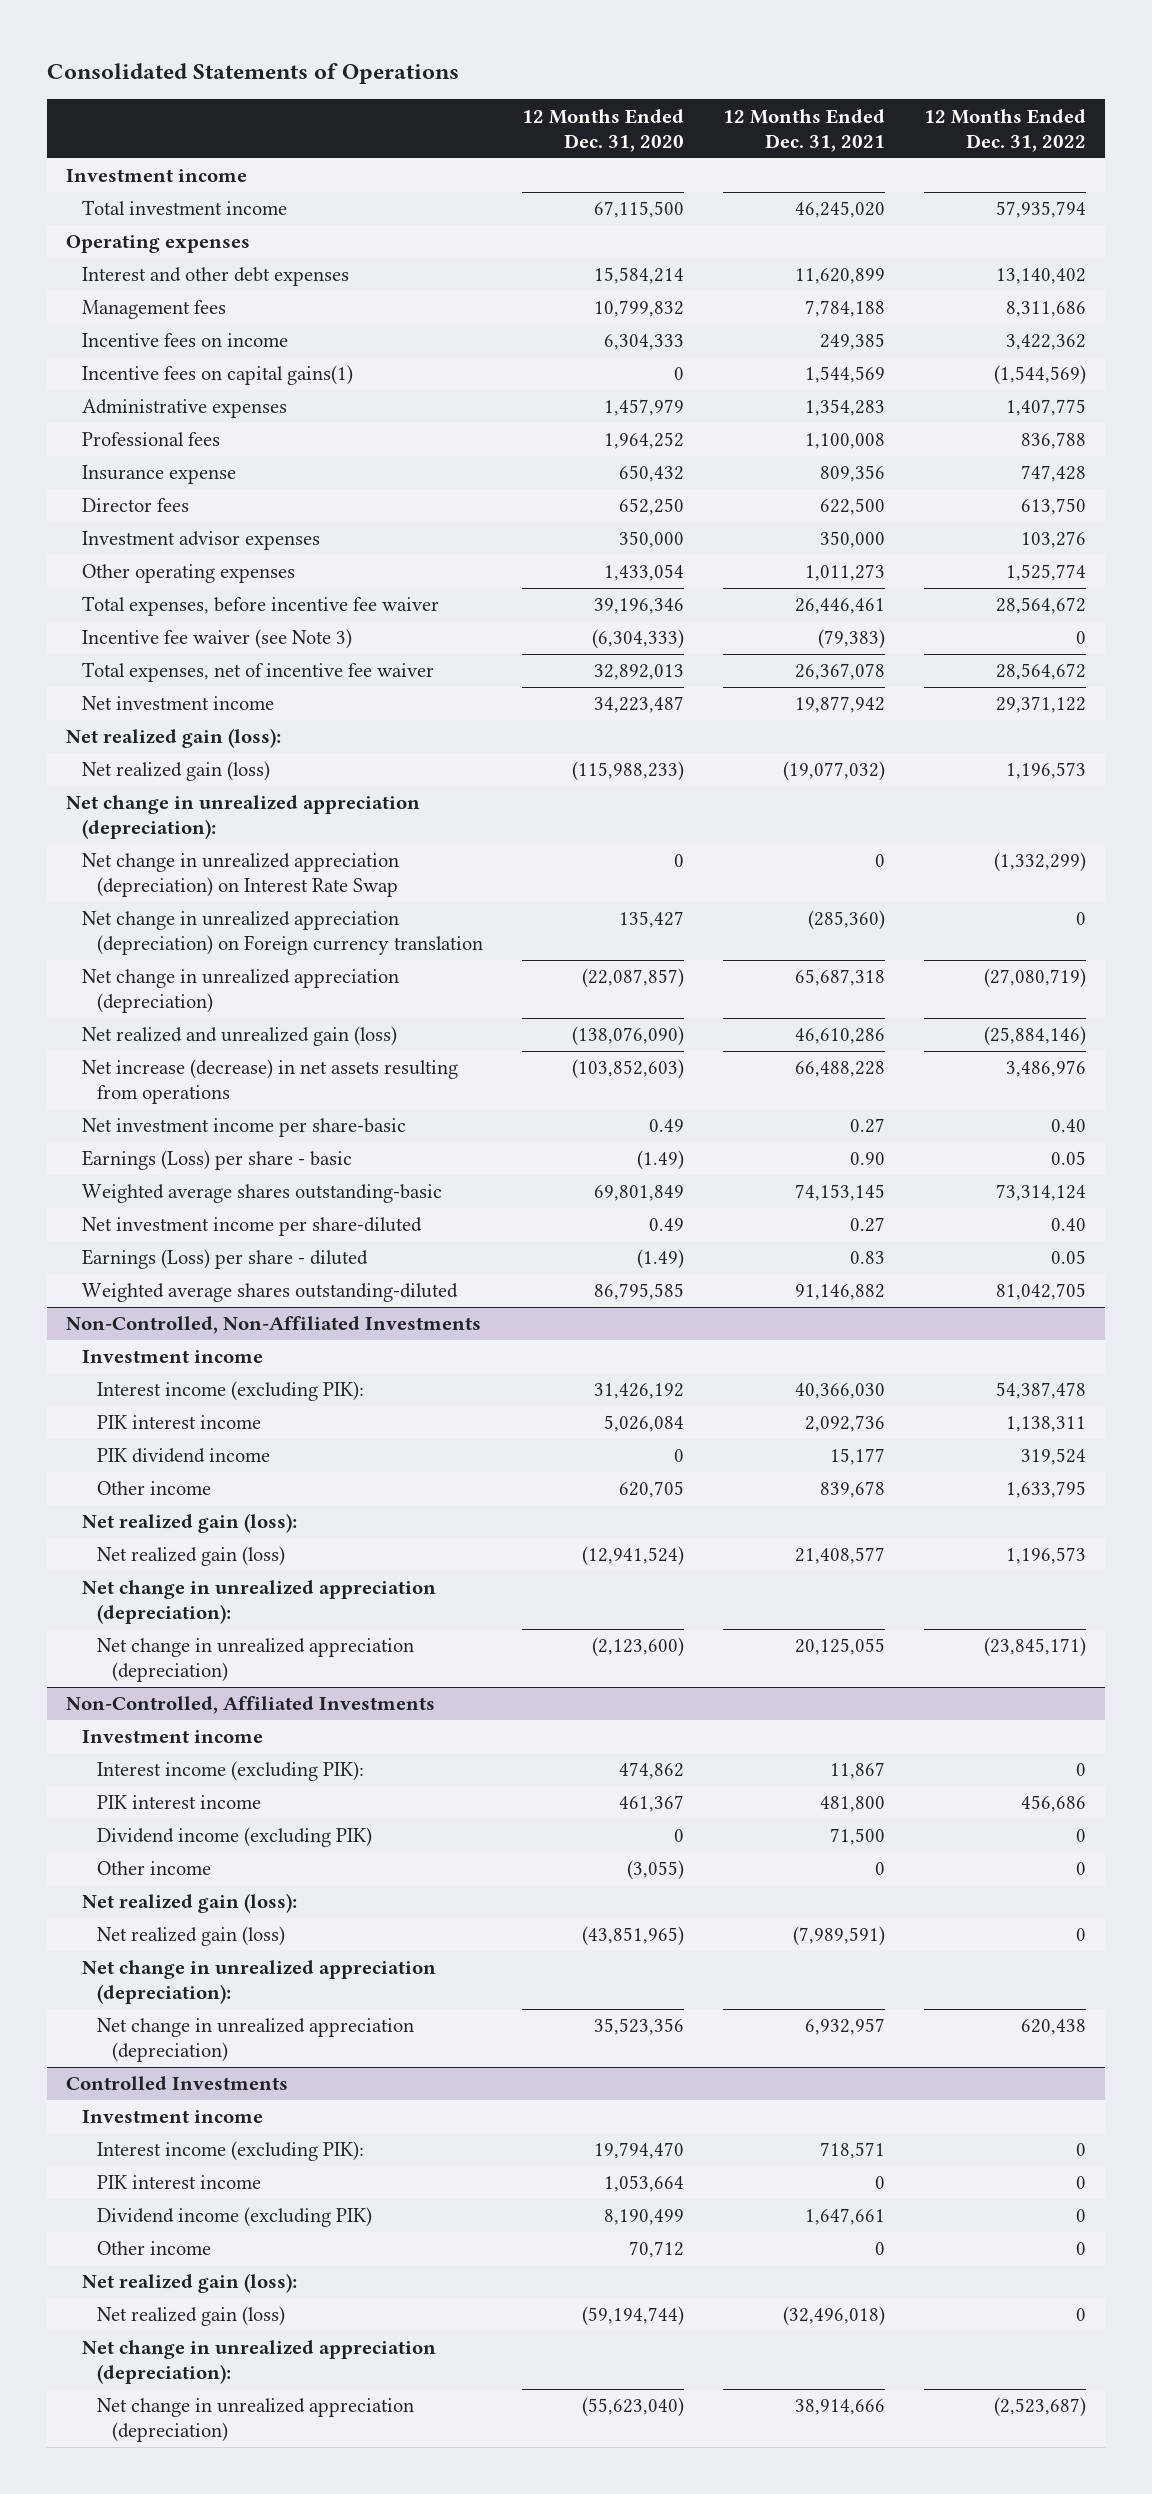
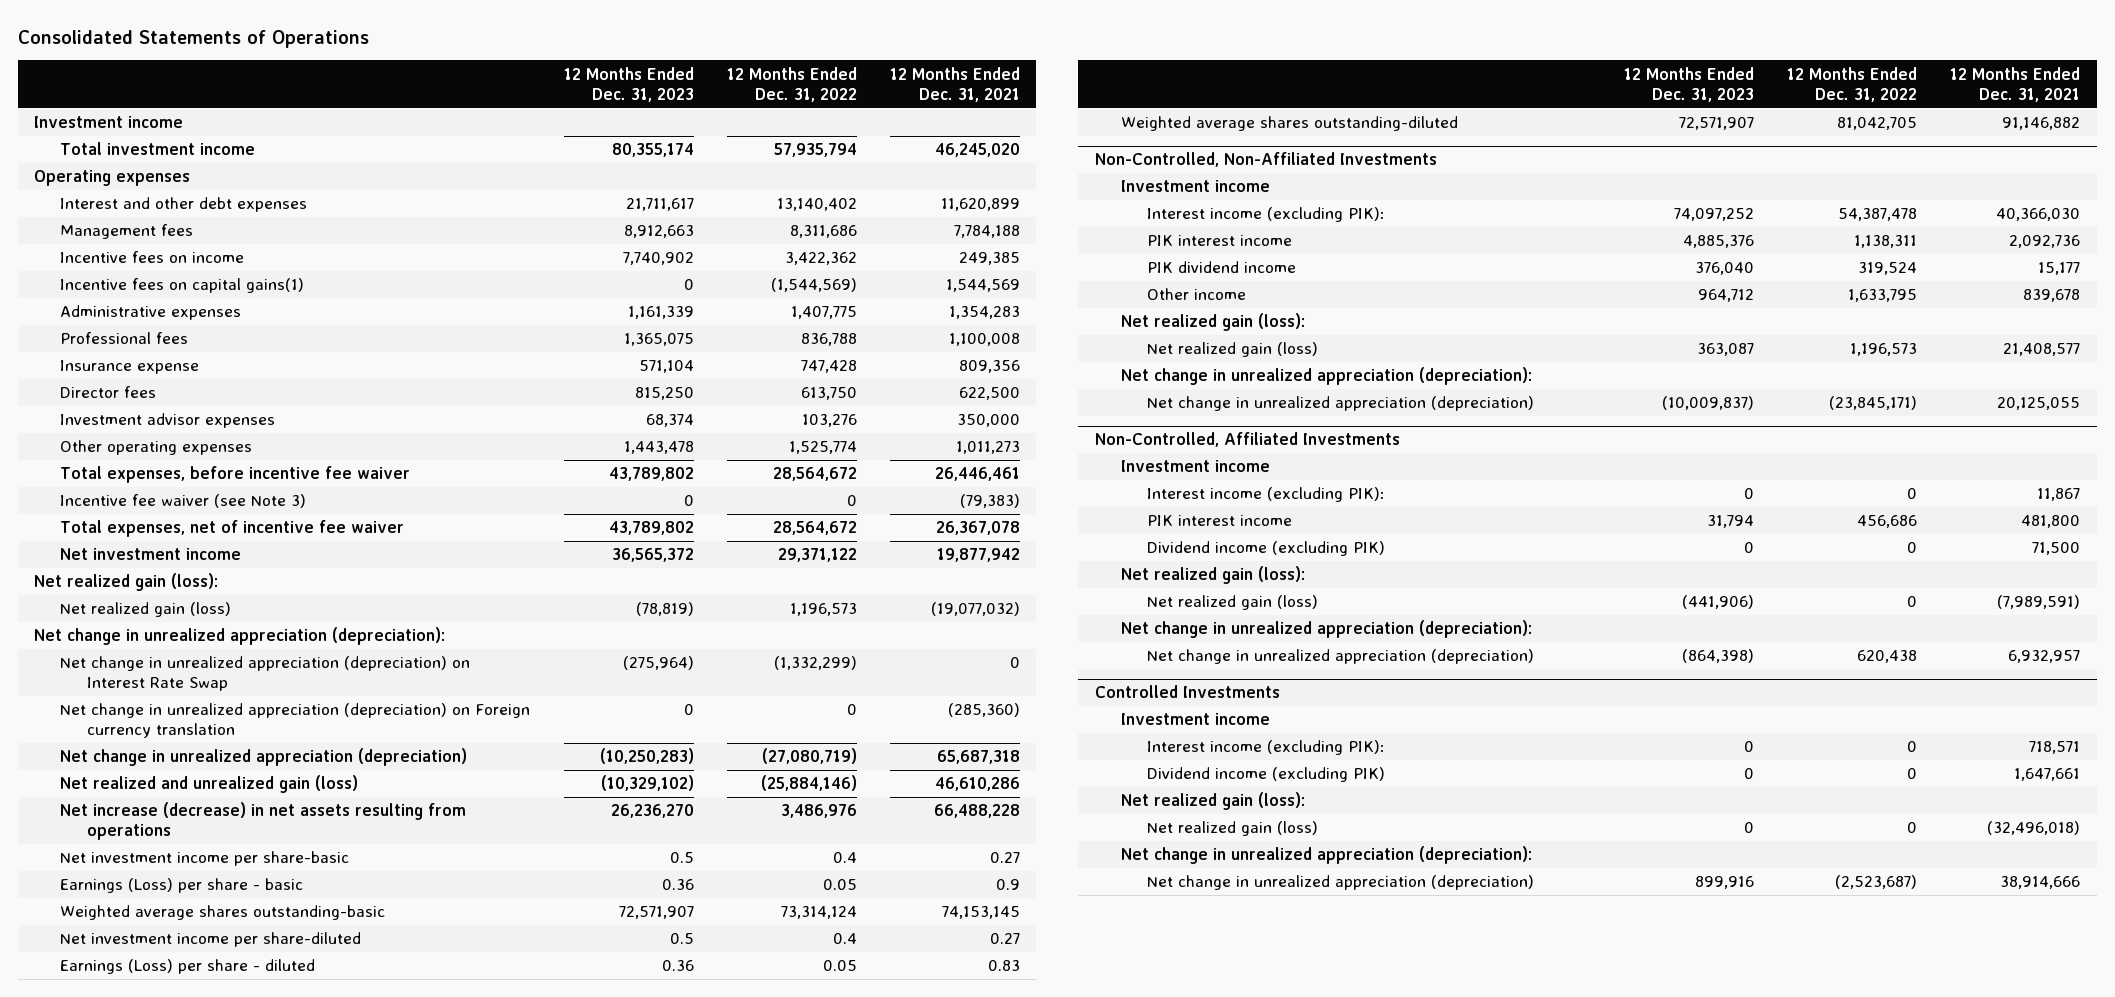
- | 12 Months Ended Dec. 31, 2020 | 12 Months Ended Dec. 31, 2021 | 12 Months Ended Dec. 31, 2022
+ | 12 Months Ended Dec. 31, 2023 | 12 Months Ended Dec. 31, 2022 | 12 Months Ended Dec. 31, 2021
- Net investment income per share-basic | 0.49 | 0.27 | 0.40
- Earnings (Loss) per share - basic | (1.49) | 0.90 | 0.05
+ Net investment income per share-basic | 0.5 | 0.4 | 0.27
+ Earnings (Loss) per share - basic | 0.36 | 0.05 | 0.9
- Net investment income per share-diluted | 0.49 | 0.27 | 0.40
+ Net investment income per share-diluted | 0.5 | 0.4 | 0.27
@ Non-Controlled, Affiliated Investments
- Other income | (3,055) | 0 | 0
@ Controlled Investments
- PIK interest income | 1,053,664 | 0 | 0
- Other income | 70,712 | 0 | 0

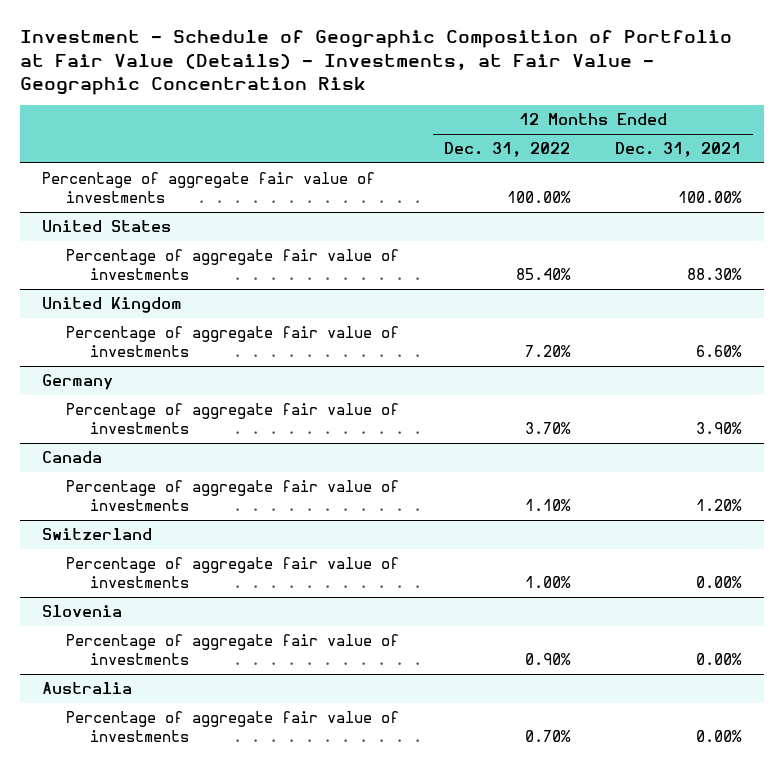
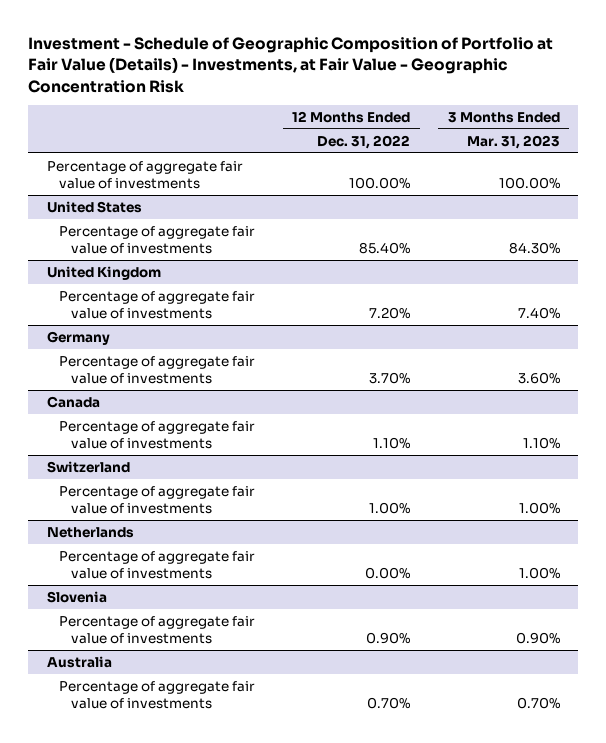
- | 12 Months Ended Dec. 31, 2022 | 12 Months Ended Dec. 31, 2021
+ | 12 Months Ended Dec. 31, 2022 | 3 Months Ended Mar. 31, 2023
+ Netherlands
+ Percentage of aggregate fair value of investments | 0.00% | 1.00%

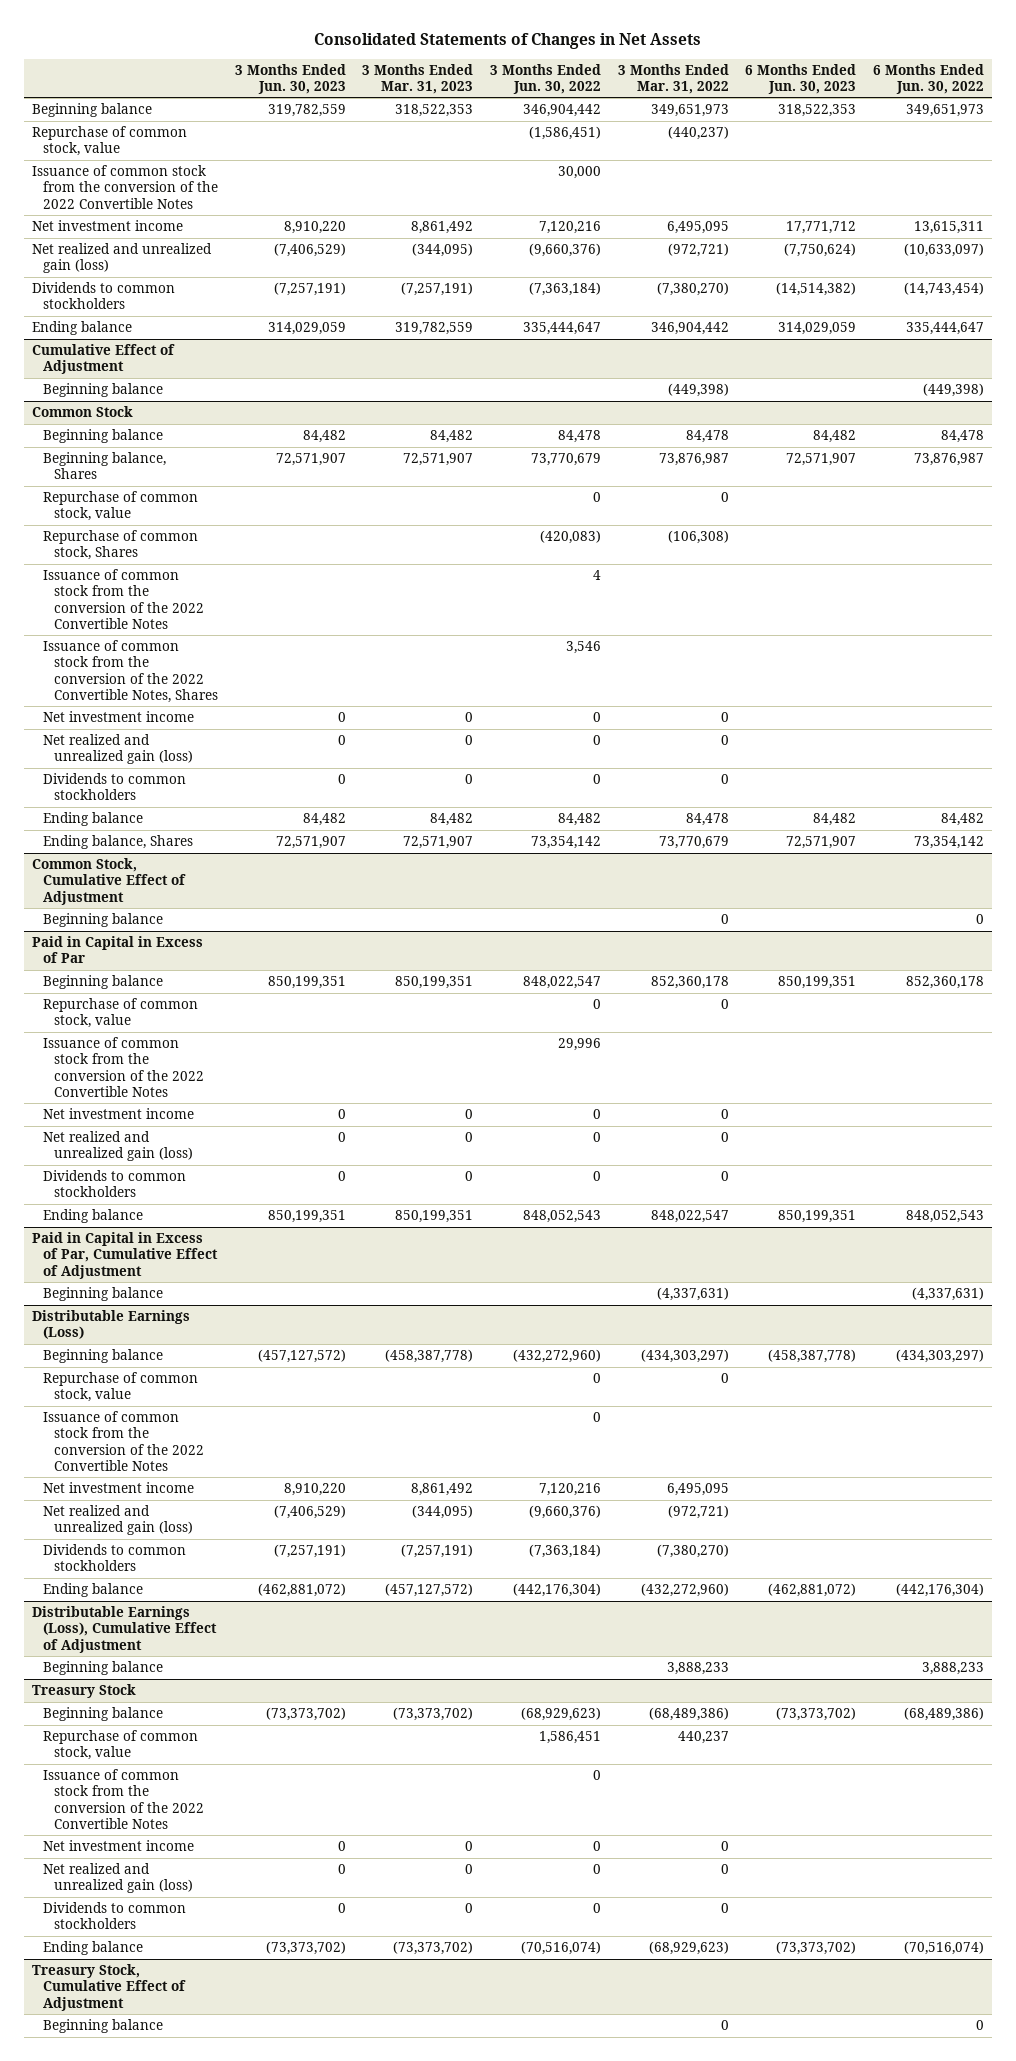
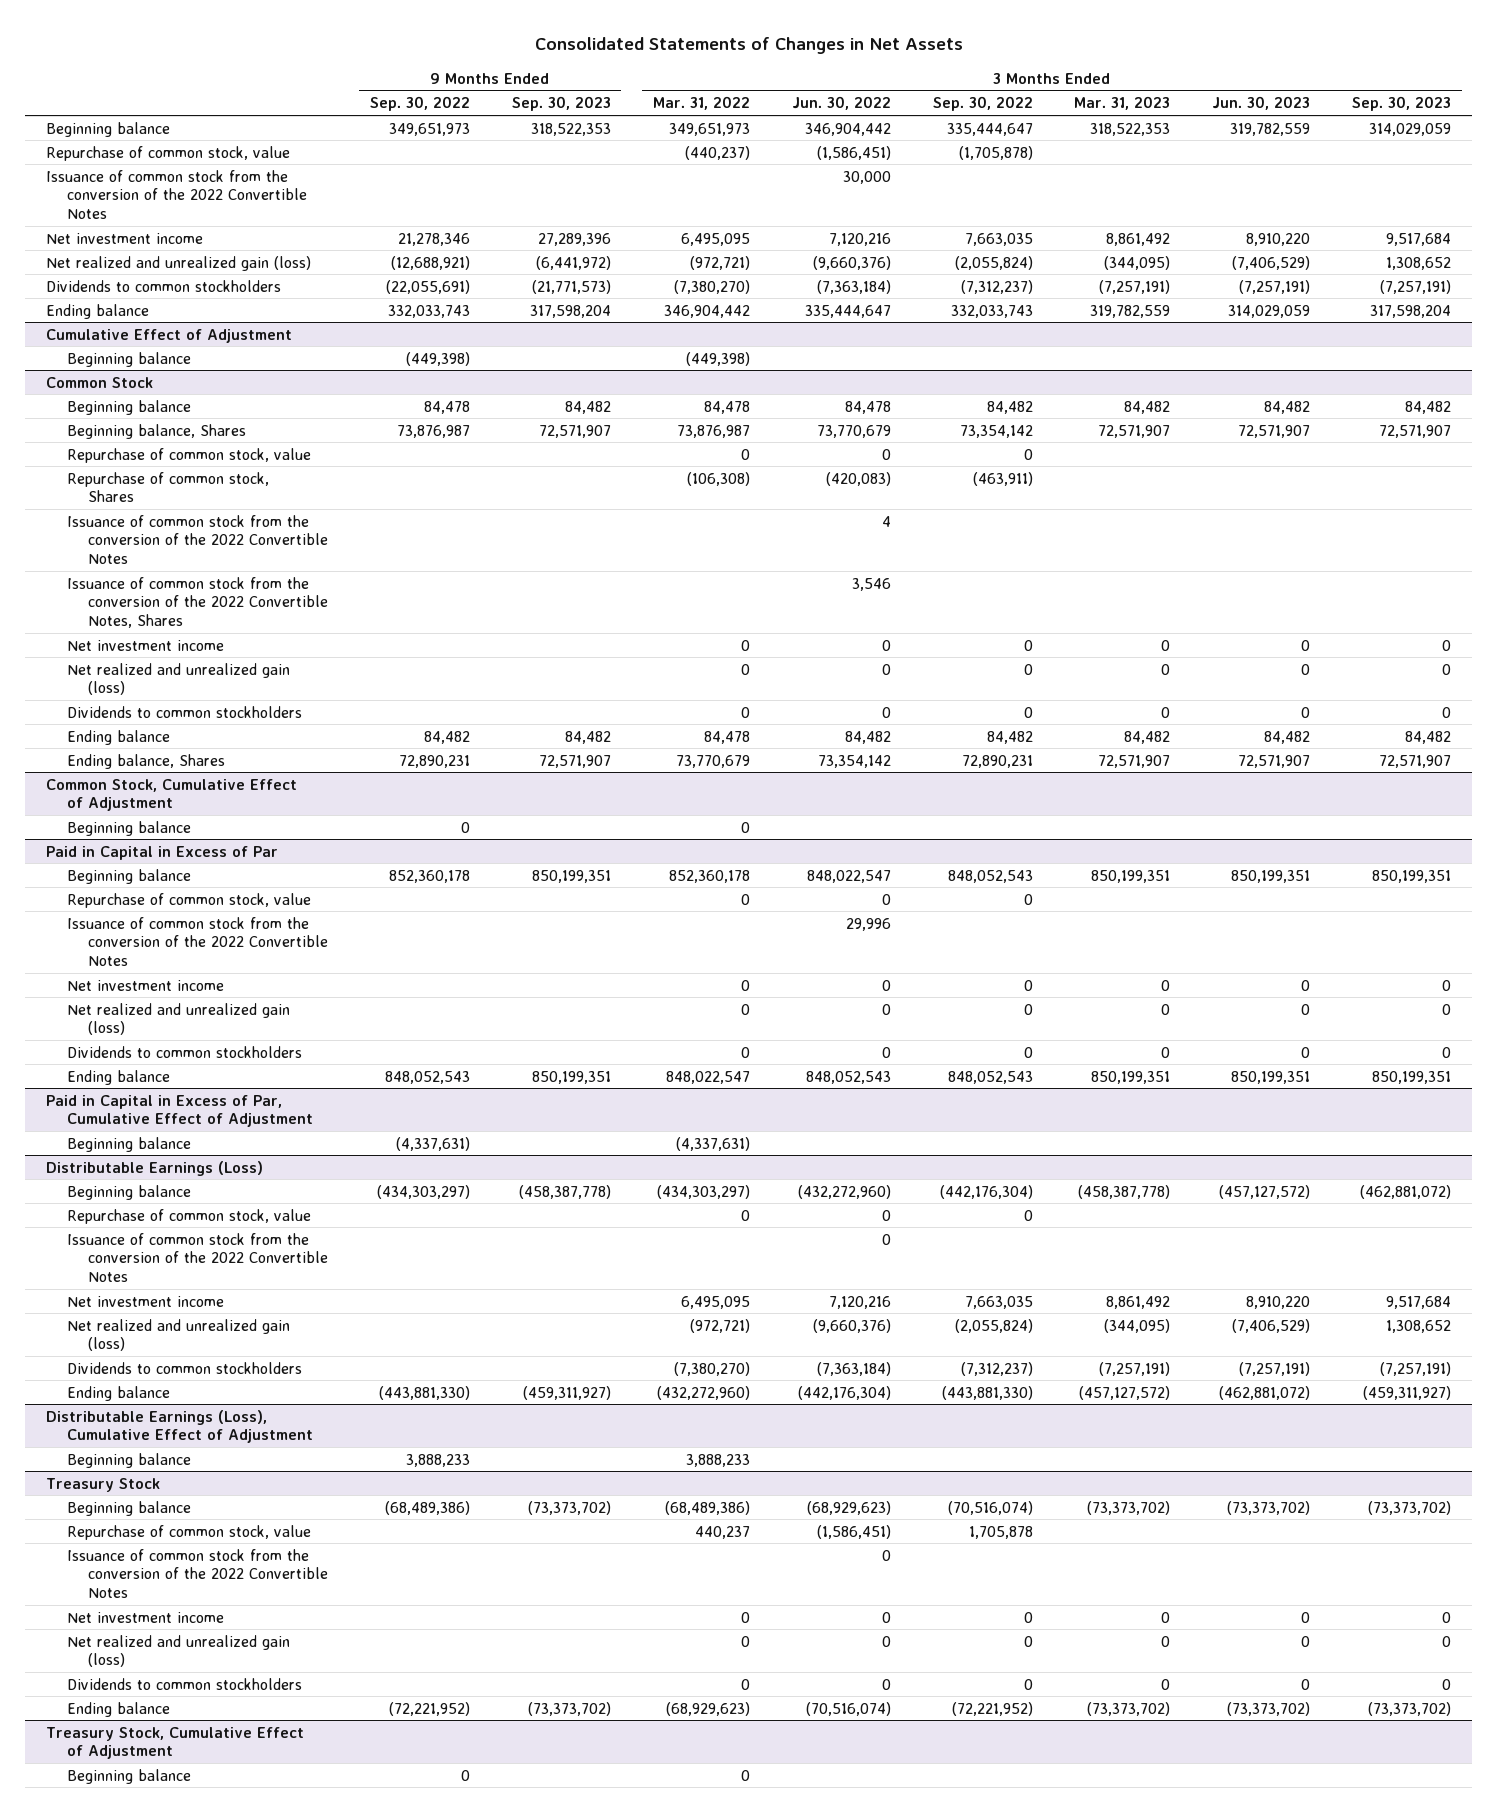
- | 3 Months Ended Jun. 30, 2023 | 3 Months Ended Mar. 31, 2023 | 3 Months Ended Jun. 30, 2022 | 3 Months Ended Mar. 31, 2022 | 6 Months Ended Jun. 30, 2023 | 6 Months Ended Jun. 30, 2022
+ | 9 Months Ended Sep. 30, 2022 | 9 Months Ended Sep. 30, 2023 | 3 Months Ended Mar. 31, 2022 | 3 Months Ended Jun. 30, 2022 | 3 Months Ended Sep. 30, 2022 | 3 Months Ended Mar. 31, 2023 | 3 Months Ended Jun. 30, 2023 | 3 Months Ended Sep. 30, 2023
@ Treasury Stock
- Repurchase of common stock, value | | | 1,586,451 | 440,237 | |
+ Repurchase of common stock, value | | | 440,237 | (1,586,451) | 1,705,878 | | |

